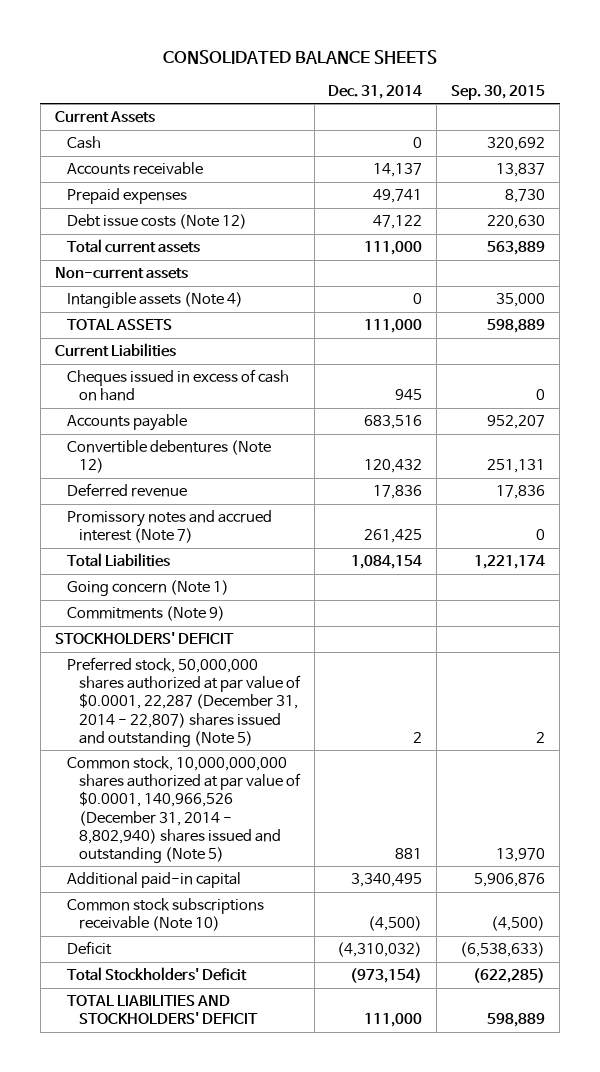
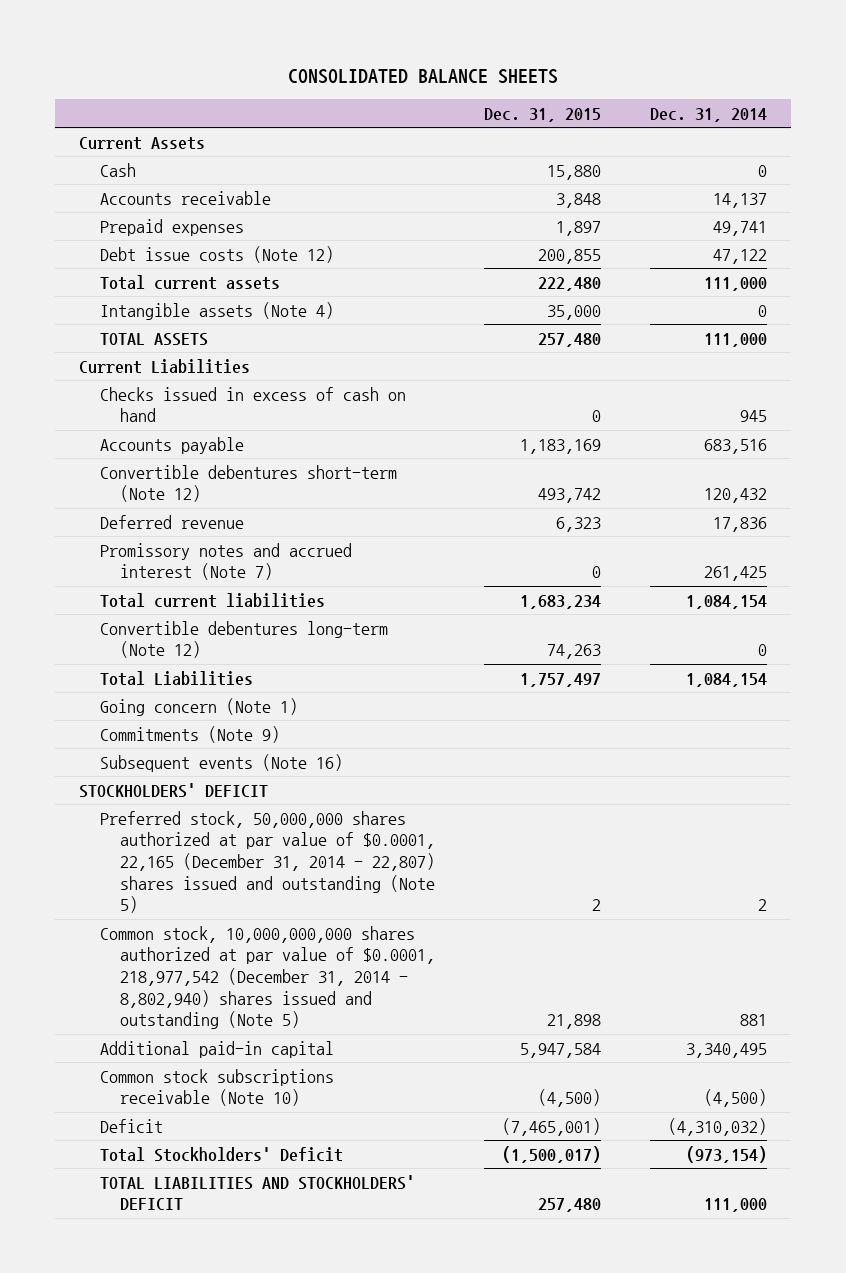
- | Dec. 31, 2014 | Sep. 30, 2015
+ | Dec. 31, 2015 | Dec. 31, 2014
- Non-current assets
- Cheques issued in excess of cash on hand | 945 | 0
+ Checks issued in excess of cash on hand | 0 | 945
- Convertible debentures (Note 12) | 120,432 | 251,131
+ Convertible debentures short-term (Note 12) | 493,742 | 120,432
+ Total current liabilities | 1,683,234 | 1,084,154
+ Convertible debentures long-term (Note 12) | 74,263 | 0
+ Subsequent events (Note 16)
- Preferred stock, 50,000,000 shares authorized at par value of $0.0001, 22,287 (December 31, 2014 - 22,807) shares issued and outstanding (Note 5) | 2 | 2
- Common stock, 10,000,000,000 shares authorized at par value of $0.0001, 140,966,526 (December 31, 2014 - 8,802,940) shares issued and outstanding (Note 5) | 881 | 13,970
+ Preferred stock, 50,000,000 shares authorized at par value of $0.0001, 22,165 (December 31, 2014 - 22,807) shares issued and outstanding (Note 5) | 2 | 2
+ Common stock, 10,000,000,000 shares authorized at par value of $0.0001, 218,977,542 (December 31, 2014 - 8,802,940) shares issued and outstanding (Note 5) | 21,898 | 881

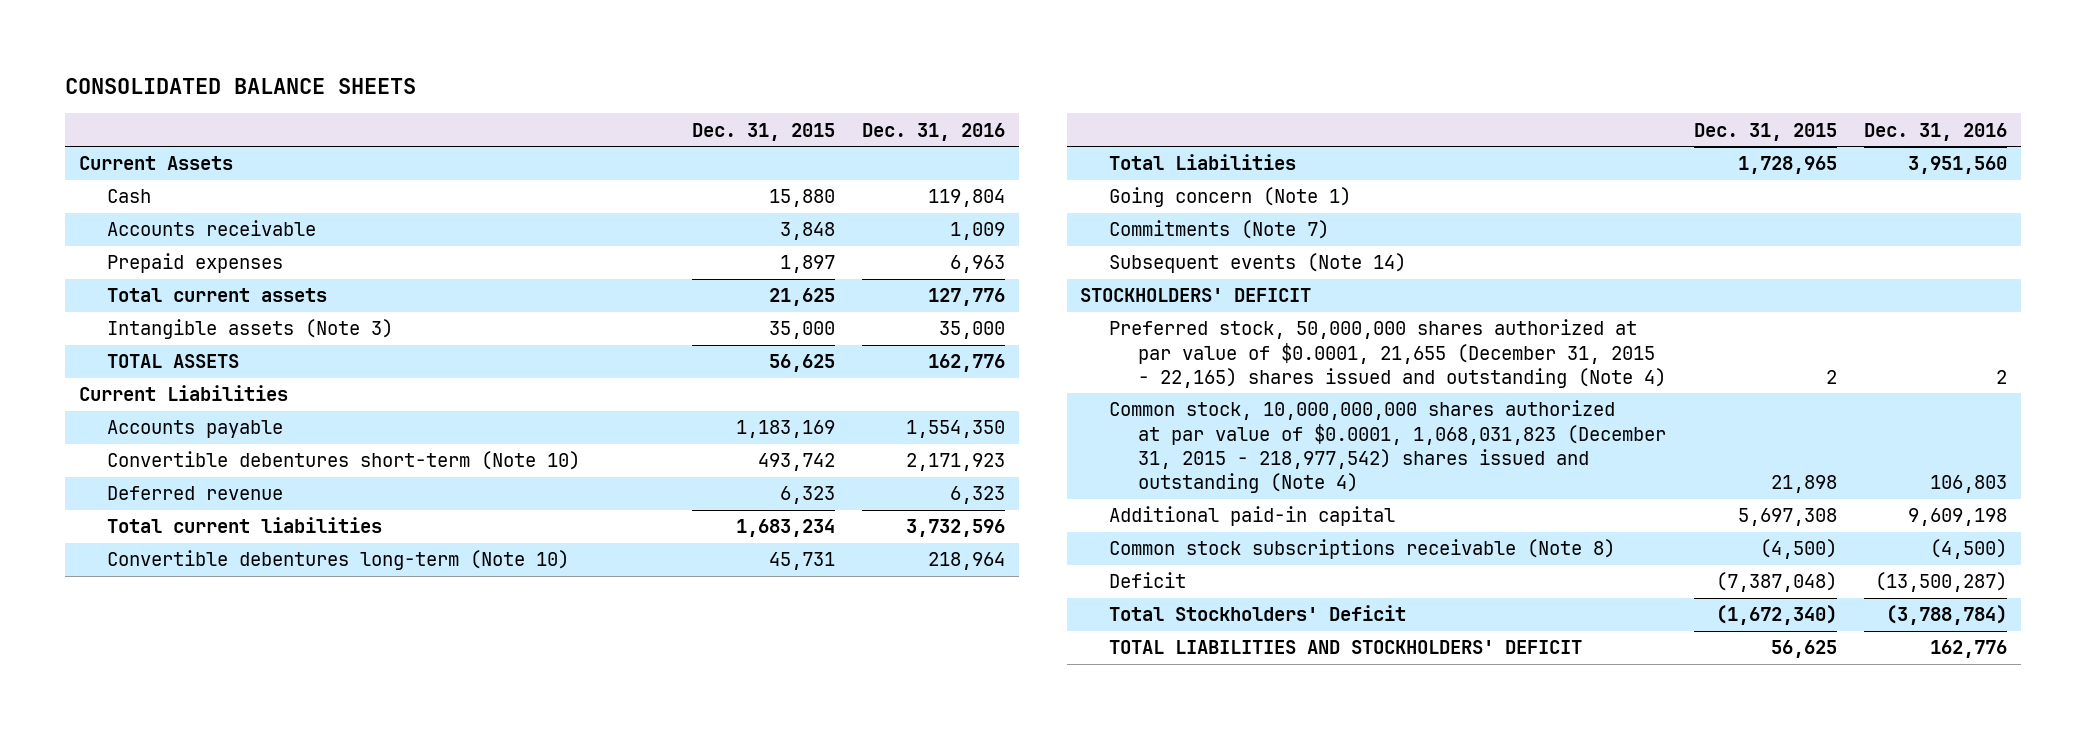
- | Dec. 31, 2015 | Dec. 31, 2014
+ | Dec. 31, 2015 | Dec. 31, 2016
- Debt issue costs (Note 12) | 200,855 | 47,122
- Total current assets | 222,480 | 111,000
- Intangible assets (Note 4) | 35,000 | 0
- TOTAL ASSETS | 257,480 | 111,000
+ Total current assets | 21,625 | 127,776
+ Intangible assets (Note 3) | 35,000 | 35,000
+ TOTAL ASSETS | 56,625 | 162,776
- Checks issued in excess of cash on hand | 0 | 945
- Convertible debentures short-term (Note 12) | 493,742 | 120,432
+ Convertible debentures short-term (Note 10) | 493,742 | 2,171,923
- Promissory notes and accrued interest (Note 7) | 0 | 261,425
- Convertible debentures long-term (Note 12) | 74,263 | 0
- Total Liabilities | 1,757,497 | 1,084,154
+ Convertible debentures long-term (Note 10) | 45,731 | 218,964
+ Total Liabilities | 1,728,965 | 3,951,560
- Commitments (Note 9)
- Subsequent events (Note 16)
+ Commitments (Note 7)
+ Subsequent events (Note 14)
- Preferred stock, 50,000,000 shares authorized at par value of $0.0001, 22,165 (December 31, 2014 - 22,807) shares issued and outstanding (Note 5) | 2 | 2
- Common stock, 10,000,000,000 shares authorized at par value of $0.0001, 218,977,542 (December 31, 2014 - 8,802,940) shares issued and outstanding (Note 5) | 21,898 | 881
- Additional paid-in capital | 5,947,584 | 3,340,495
- Common stock subscriptions receivable (Note 10) | (4,500) | (4,500)
- Deficit | (7,465,001) | (4,310,032)
- Total Stockholders' Deficit | (1,500,017) | (973,154)
- TOTAL LIABILITIES AND STOCKHOLDERS' DEFICIT | 257,480 | 111,000
+ Preferred stock, 50,000,000 shares authorized at par value of $0.0001, 21,655 (December 31, 2015 - 22,165) shares issued and outstanding (Note 4) | 2 | 2
+ Common stock, 10,000,000,000 shares authorized at par value of $0.0001, 1,068,031,823 (December 31, 2015 - 218,977,542) shares issued and outstanding (Note 4) | 21,898 | 106,803
+ Additional paid-in capital | 5,697,308 | 9,609,198
+ Common stock subscriptions receivable (Note 8) | (4,500) | (4,500)
+ Deficit | (7,387,048) | (13,500,287)
+ Total Stockholders' Deficit | (1,672,340) | (3,788,784)
+ TOTAL LIABILITIES AND STOCKHOLDERS' DEFICIT | 56,625 | 162,776

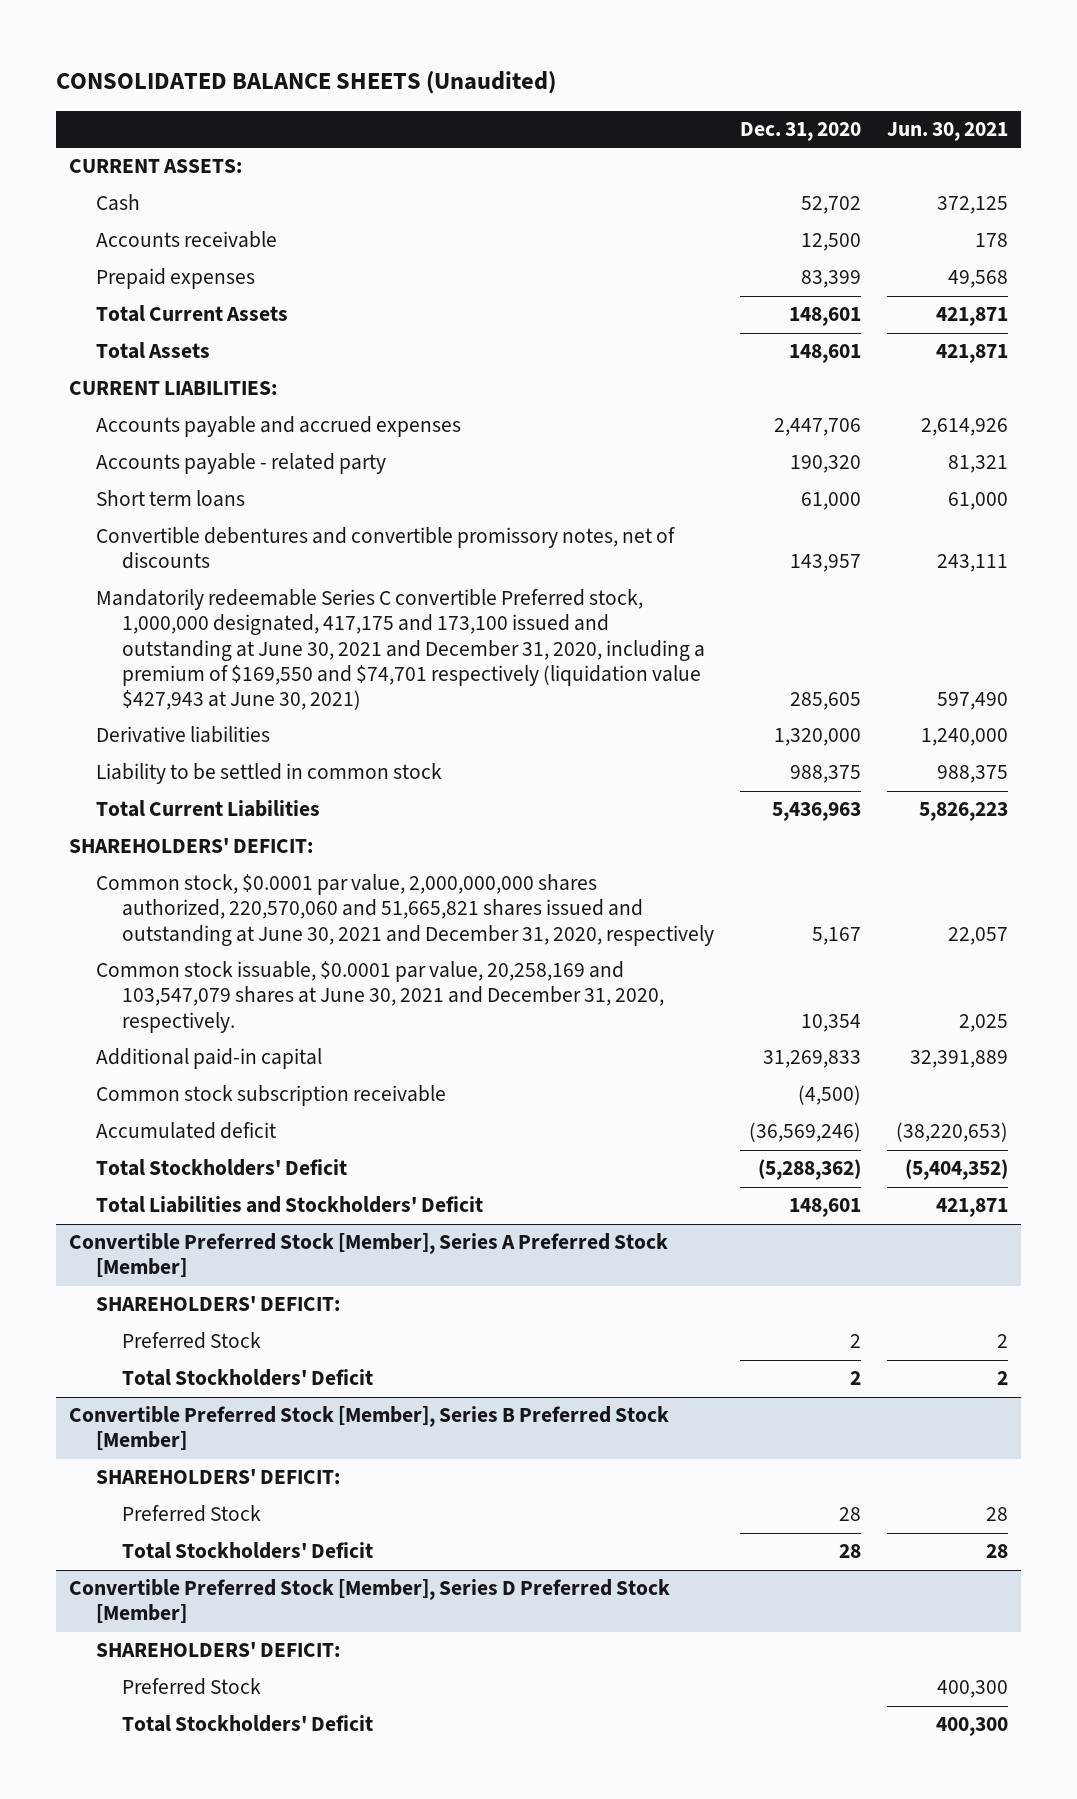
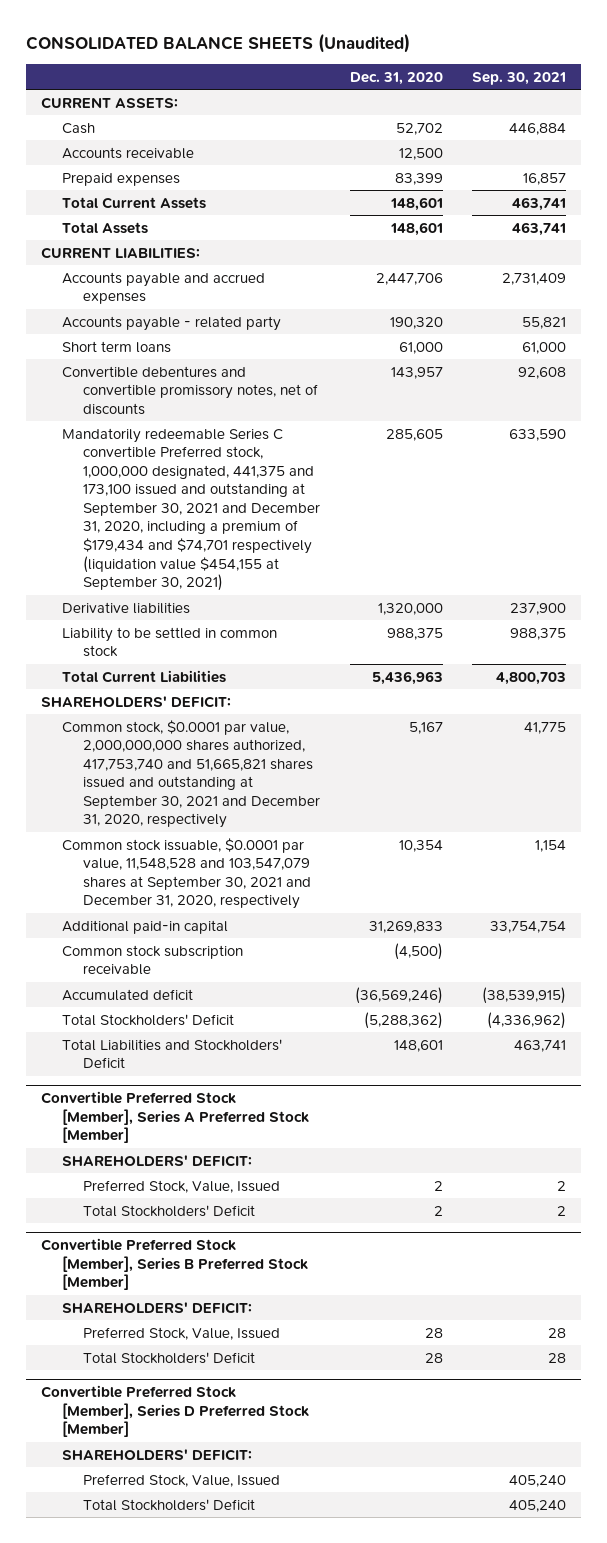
- | Dec. 31, 2020 | Jun. 30, 2021
+ | Dec. 31, 2020 | Sep. 30, 2021
- Mandatorily redeemable Series C convertible Preferred stock, 1,000,000 designated, 417,175 and 173,100 issued and outstanding at June 30, 2021 and December 31, 2020, including a premium of $169,550 and $74,701 respectively (liquidation value $427,943 at June 30, 2021) | 285,605 | 597,490
+ Mandatorily redeemable Series C convertible Preferred stock, 1,000,000 designated, 441,375 and 173,100 issued and outstanding at September 30, 2021 and December 31, 2020, including a premium of $179,434 and $74,701 respectively (liquidation value $454,155 at September 30, 2021) | 285,605 | 633,590
- Common stock, $0.0001 par value, 2,000,000,000 shares authorized, 220,570,060 and 51,665,821 shares issued and outstanding at June 30, 2021 and December 31, 2020, respectively | 5,167 | 22,057
- Common stock issuable, $0.0001 par value, 20,258,169 and 103,547,079 shares at June 30, 2021 and December 31, 2020, respectively. | 10,354 | 2,025
+ Common stock, $0.0001 par value, 2,000,000,000 shares authorized, 417,753,740 and 51,665,821 shares issued and outstanding at September 30, 2021 and December 31, 2020, respectively | 5,167 | 41,775
+ Common stock issuable, $0.0001 par value, 11,548,528 and 103,547,079 shares at September 30, 2021 and December 31, 2020, respectively | 10,354 | 1,154
@ Convertible Preferred Stock [Member], Series A Preferred Stock [Member]
- Preferred Stock | 2 | 2
+ Preferred Stock, Value, Issued | 2 | 2
@ Convertible Preferred Stock [Member], Series B Preferred Stock [Member]
- Preferred Stock | 28 | 28
+ Preferred Stock, Value, Issued | 28 | 28
@ Convertible Preferred Stock [Member], Series D Preferred Stock [Member]
- Preferred Stock | | 400,300
+ Preferred Stock, Value, Issued | | 405,240

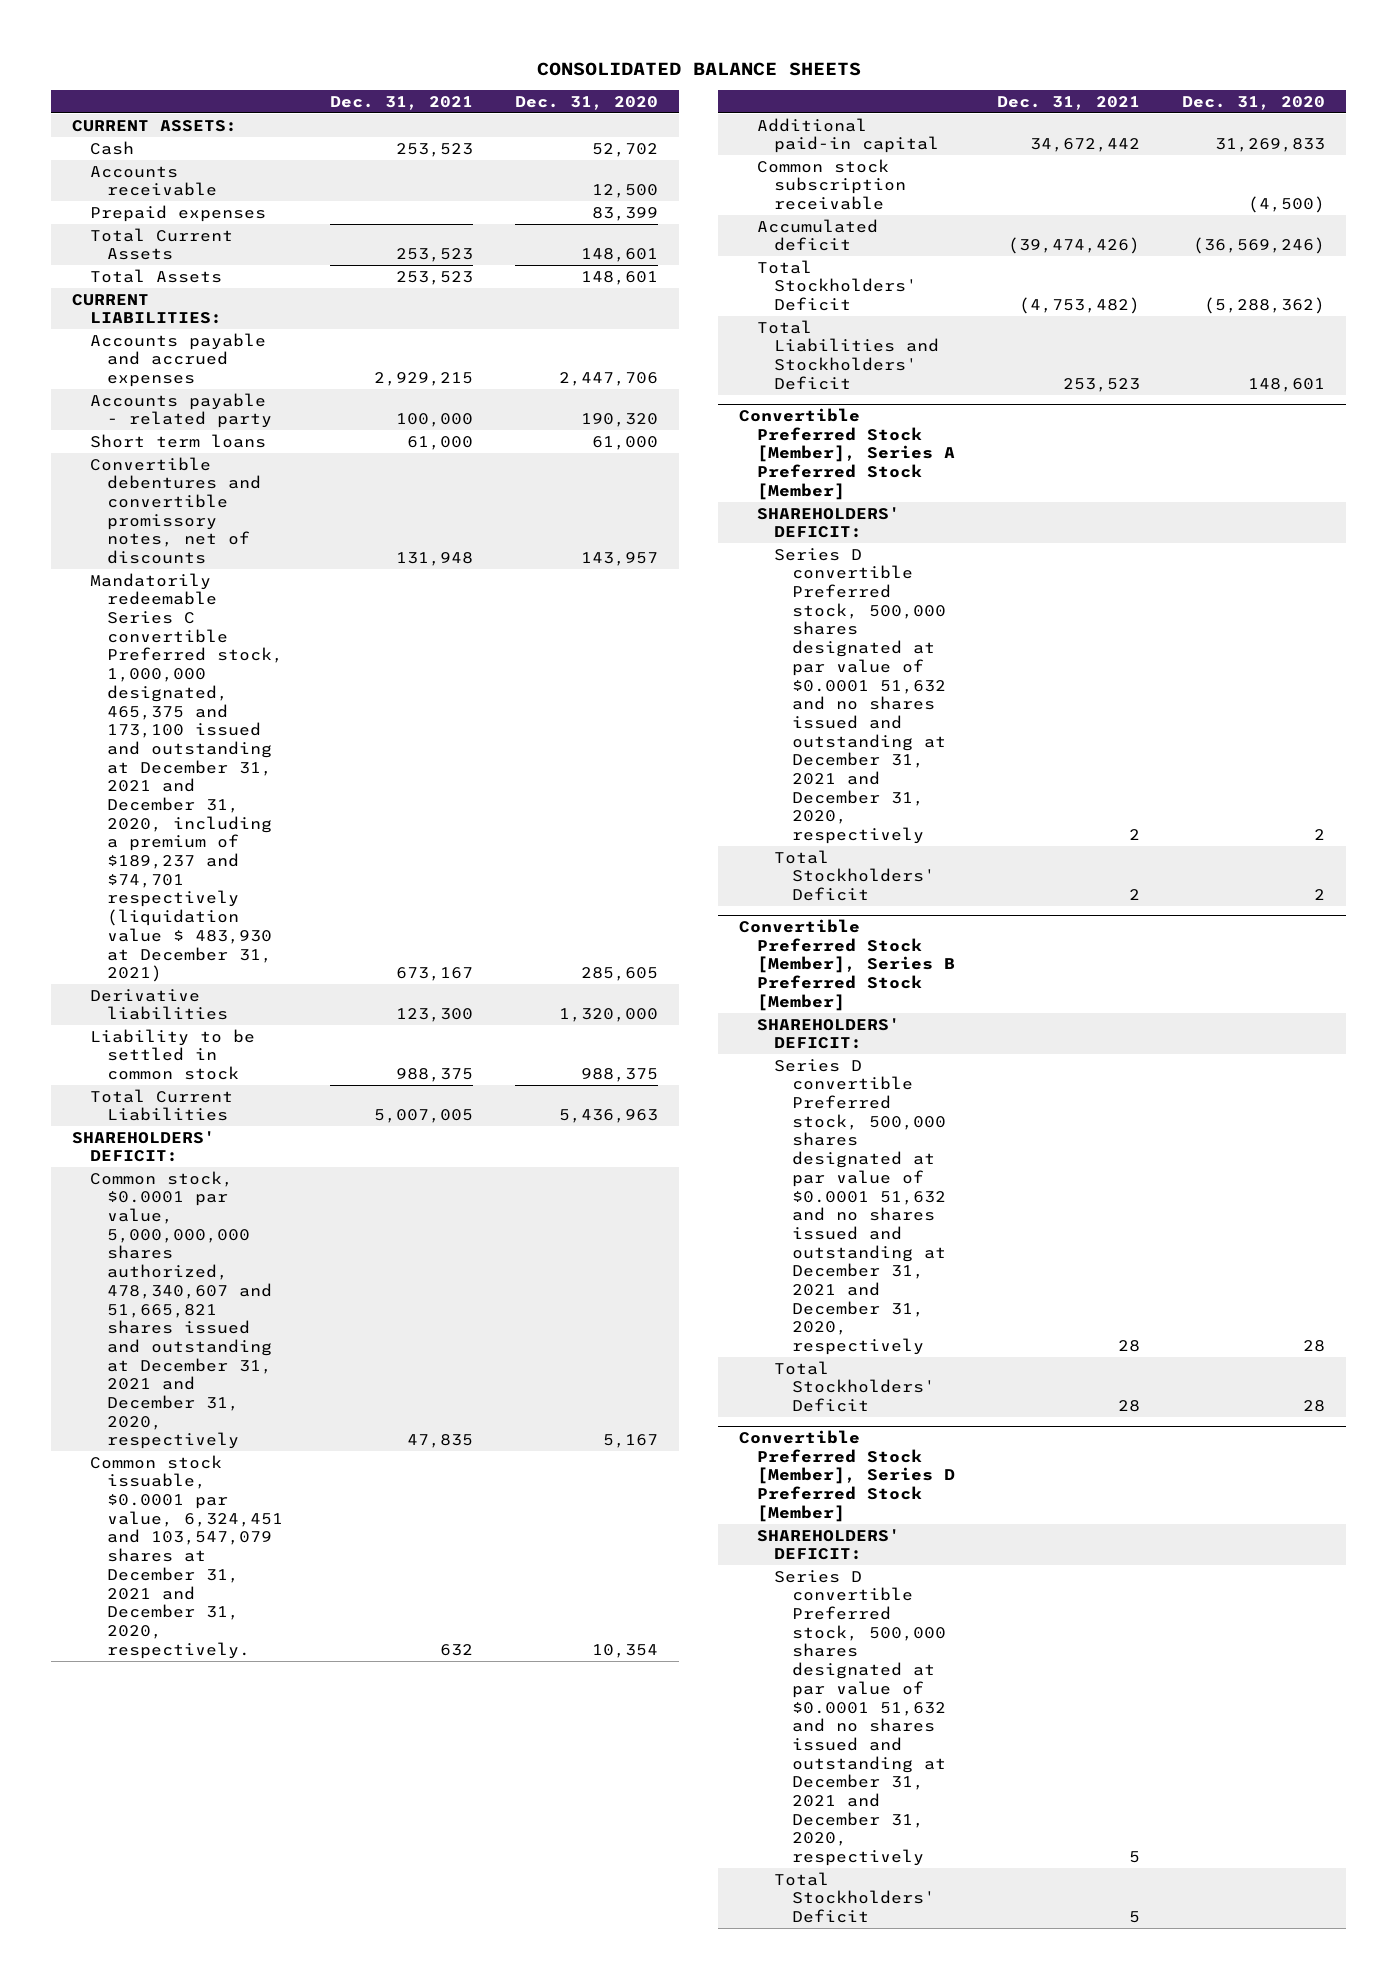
- CONSOLIDATED BALANCE SHEETS (Unaudited)
+ CONSOLIDATED BALANCE SHEETS
- | Dec. 31, 2020 | Sep. 30, 2021
+ | Dec. 31, 2021 | Dec. 31, 2020
- Mandatorily redeemable Series C convertible Preferred stock, 1,000,000 designated, 441,375 and 173,100 issued and outstanding at September 30, 2021 and December 31, 2020, including a premium of $179,434 and $74,701 respectively (liquidation value $454,155 at September 30, 2021) | 285,605 | 633,590
+ Mandatorily redeemable Series C convertible Preferred stock, 1,000,000 designated, 465,375 and 173,100 issued and outstanding at December 31, 2021 and December 31, 2020, including a premium of $189,237 and $74,701 respectively (liquidation value $ 483,930 at December 31, 2021) | 673,167 | 285,605
- Common stock, $0.0001 par value, 2,000,000,000 shares authorized, 417,753,740 and 51,665,821 shares issued and outstanding at September 30, 2021 and December 31, 2020, respectively | 5,167 | 41,775
- Common stock issuable, $0.0001 par value, 11,548,528 and 103,547,079 shares at September 30, 2021 and December 31, 2020, respectively | 10,354 | 1,154
+ Common stock, $0.0001 par value, 5,000,000,000 shares authorized, 478,340,607 and 51,665,821 shares issued and outstanding at December 31, 2021 and December 31, 2020, respectively | 47,835 | 5,167
+ Common stock issuable, $0.0001 par value, 6,324,451 and 103,547,079 shares at December 31, 2021 and December 31, 2020, respectively. | 632 | 10,354
@ Convertible Preferred Stock [Member], Series A Preferred Stock [Member]
- Preferred Stock, Value, Issued | 2 | 2
+ Series D convertible Preferred stock, 500,000 shares designated at par value of $0.0001 51,632 and no shares issued and outstanding at December 31, 2021 and December 31, 2020, respectively | 2 | 2
@ Convertible Preferred Stock [Member], Series B Preferred Stock [Member]
- Preferred Stock, Value, Issued | 28 | 28
+ Series D convertible Preferred stock, 500,000 shares designated at par value of $0.0001 51,632 and no shares issued and outstanding at December 31, 2021 and December 31, 2020, respectively | 28 | 28
@ Convertible Preferred Stock [Member], Series D Preferred Stock [Member]
- Preferred Stock, Value, Issued | | 405,240
+ Series D convertible Preferred stock, 500,000 shares designated at par value of $0.0001 51,632 and no shares issued and outstanding at December 31, 2021 and December 31, 2020, respectively | 5 |

